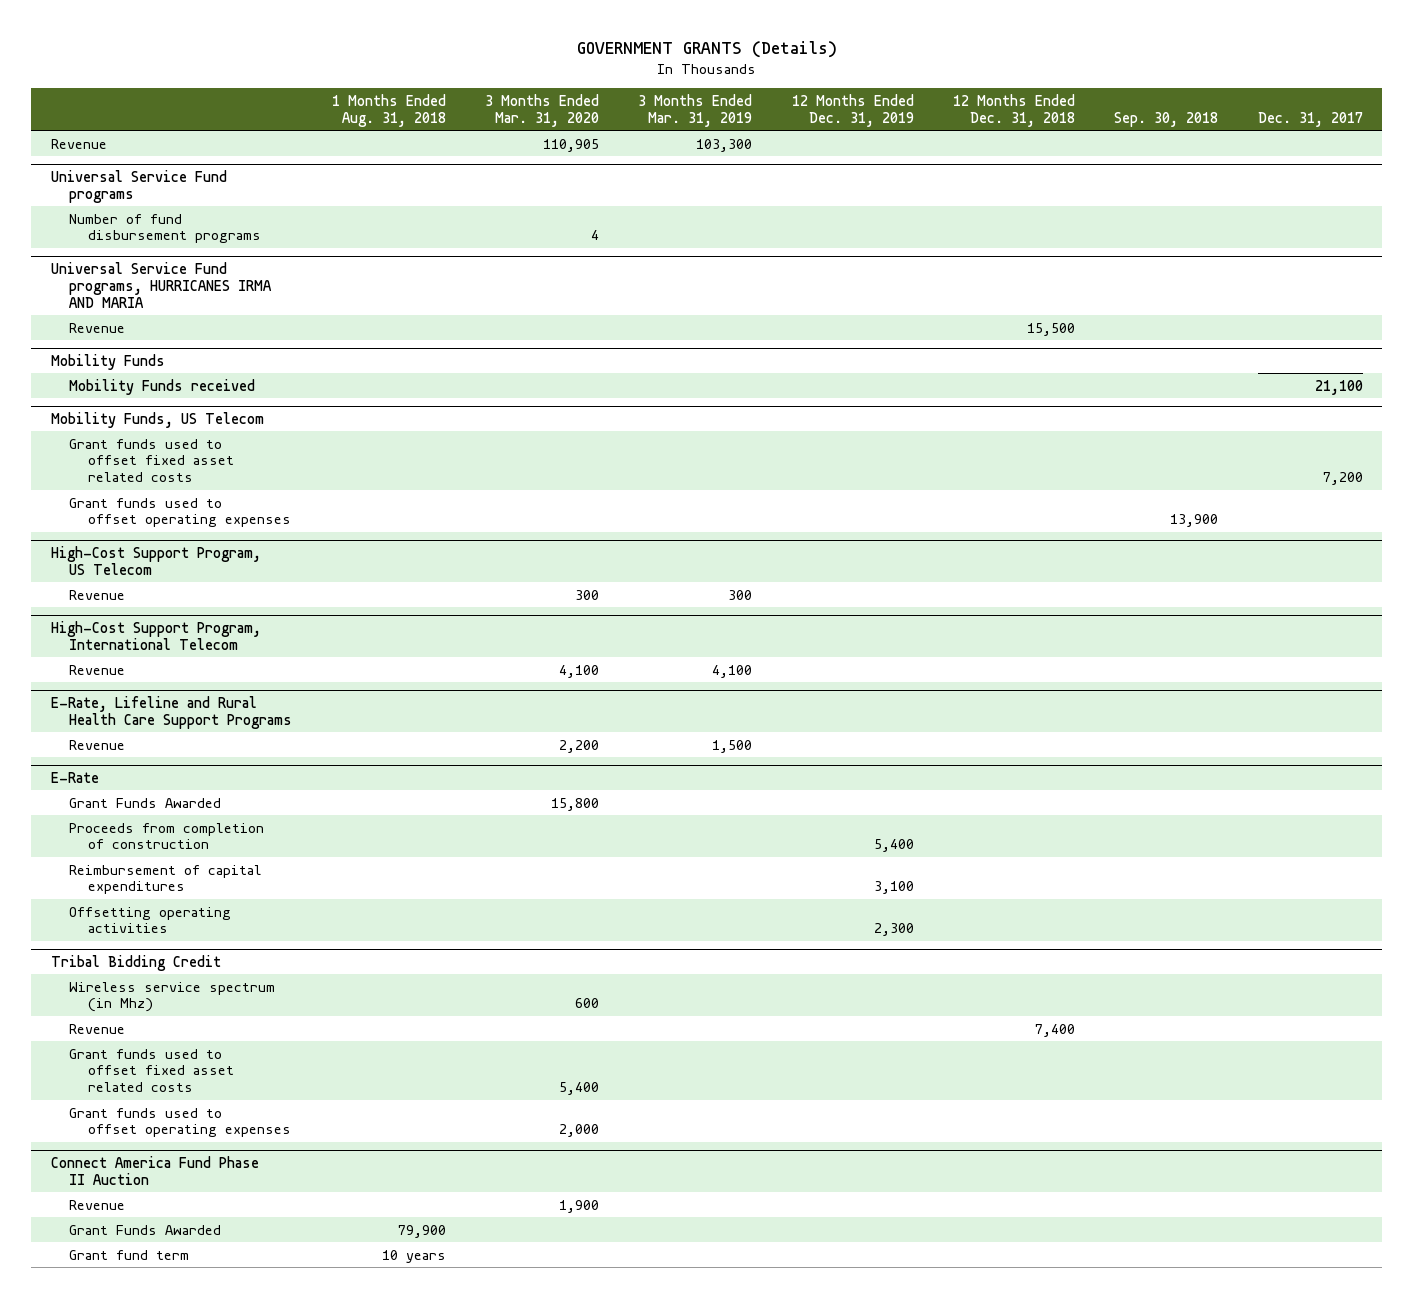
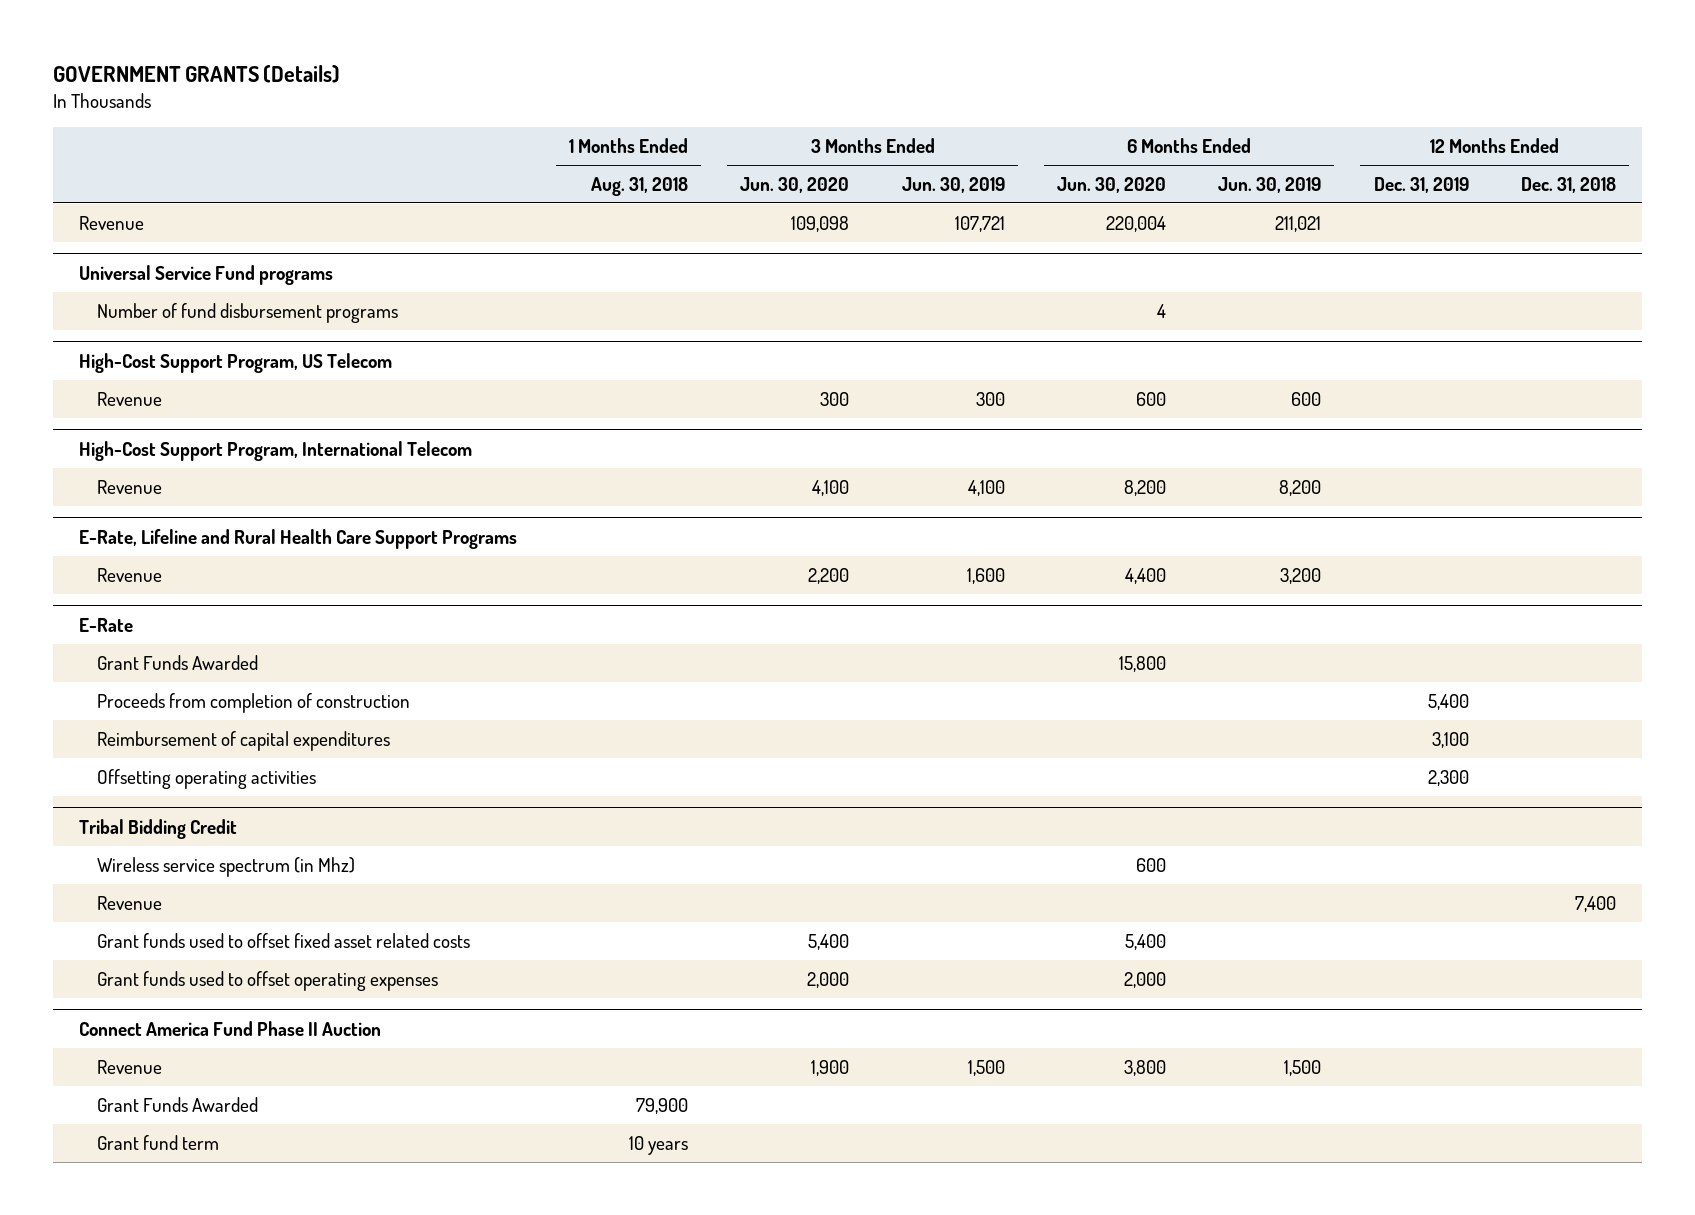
- | 1 Months Ended Aug. 31, 2018 | 3 Months Ended Mar. 31, 2020 | 3 Months Ended Mar. 31, 2019 | 12 Months Ended Dec. 31, 2019 | 12 Months Ended Dec. 31, 2018 | Sep. 30, 2018 | Dec. 31, 2017
+ | 1 Months Ended Aug. 31, 2018 | 3 Months Ended Jun. 30, 2020 | 3 Months Ended Jun. 30, 2019 | 6 Months Ended Jun. 30, 2020 | 6 Months Ended Jun. 30, 2019 | 12 Months Ended Dec. 31, 2019 | 12 Months Ended Dec. 31, 2018
- Universal Service Fund programs, HURRICANES IRMA AND MARIA
- Revenue | | | | | 15,500 | |
- Mobility Funds
- Mobility Funds received | | | | | | | 21,100
- Mobility Funds, US Telecom
- Grant funds used to offset fixed asset related costs | | | | | | | 7,200
- Grant funds used to offset operating expenses | | | | | | 13,900 |

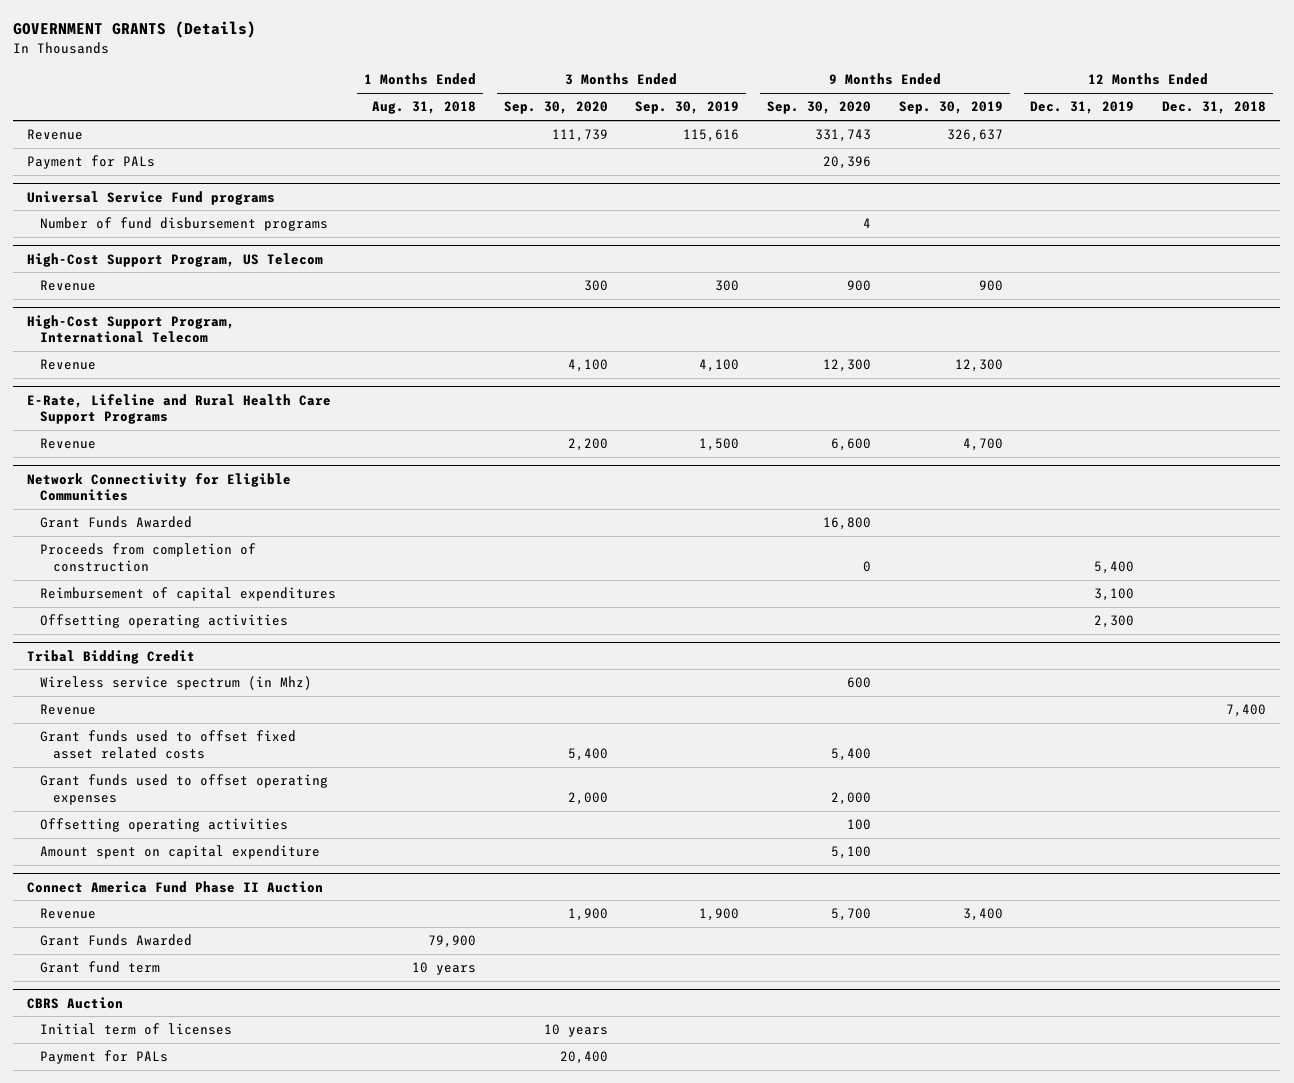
- | 1 Months Ended Aug. 31, 2018 | 3 Months Ended Jun. 30, 2020 | 3 Months Ended Jun. 30, 2019 | 6 Months Ended Jun. 30, 2020 | 6 Months Ended Jun. 30, 2019 | 12 Months Ended Dec. 31, 2019 | 12 Months Ended Dec. 31, 2018
+ | 1 Months Ended Aug. 31, 2018 | 3 Months Ended Sep. 30, 2020 | 3 Months Ended Sep. 30, 2019 | 9 Months Ended Sep. 30, 2020 | 9 Months Ended Sep. 30, 2019 | 12 Months Ended Dec. 31, 2019 | 12 Months Ended Dec. 31, 2018
+ Payment for PALs | | | | 20,396 | | |
- E-Rate
+ Network Connectivity for Eligible Communities
@ Tribal Bidding Credit
+ Offsetting operating activities | | | | 100 | | |
+ Amount spent on capital expenditure | | | | 5,100 | | |
+ CBRS Auction
+ Initial term of licenses | | 10 years | | | | |
+ Payment for PALs | | 20,400 | | | | |

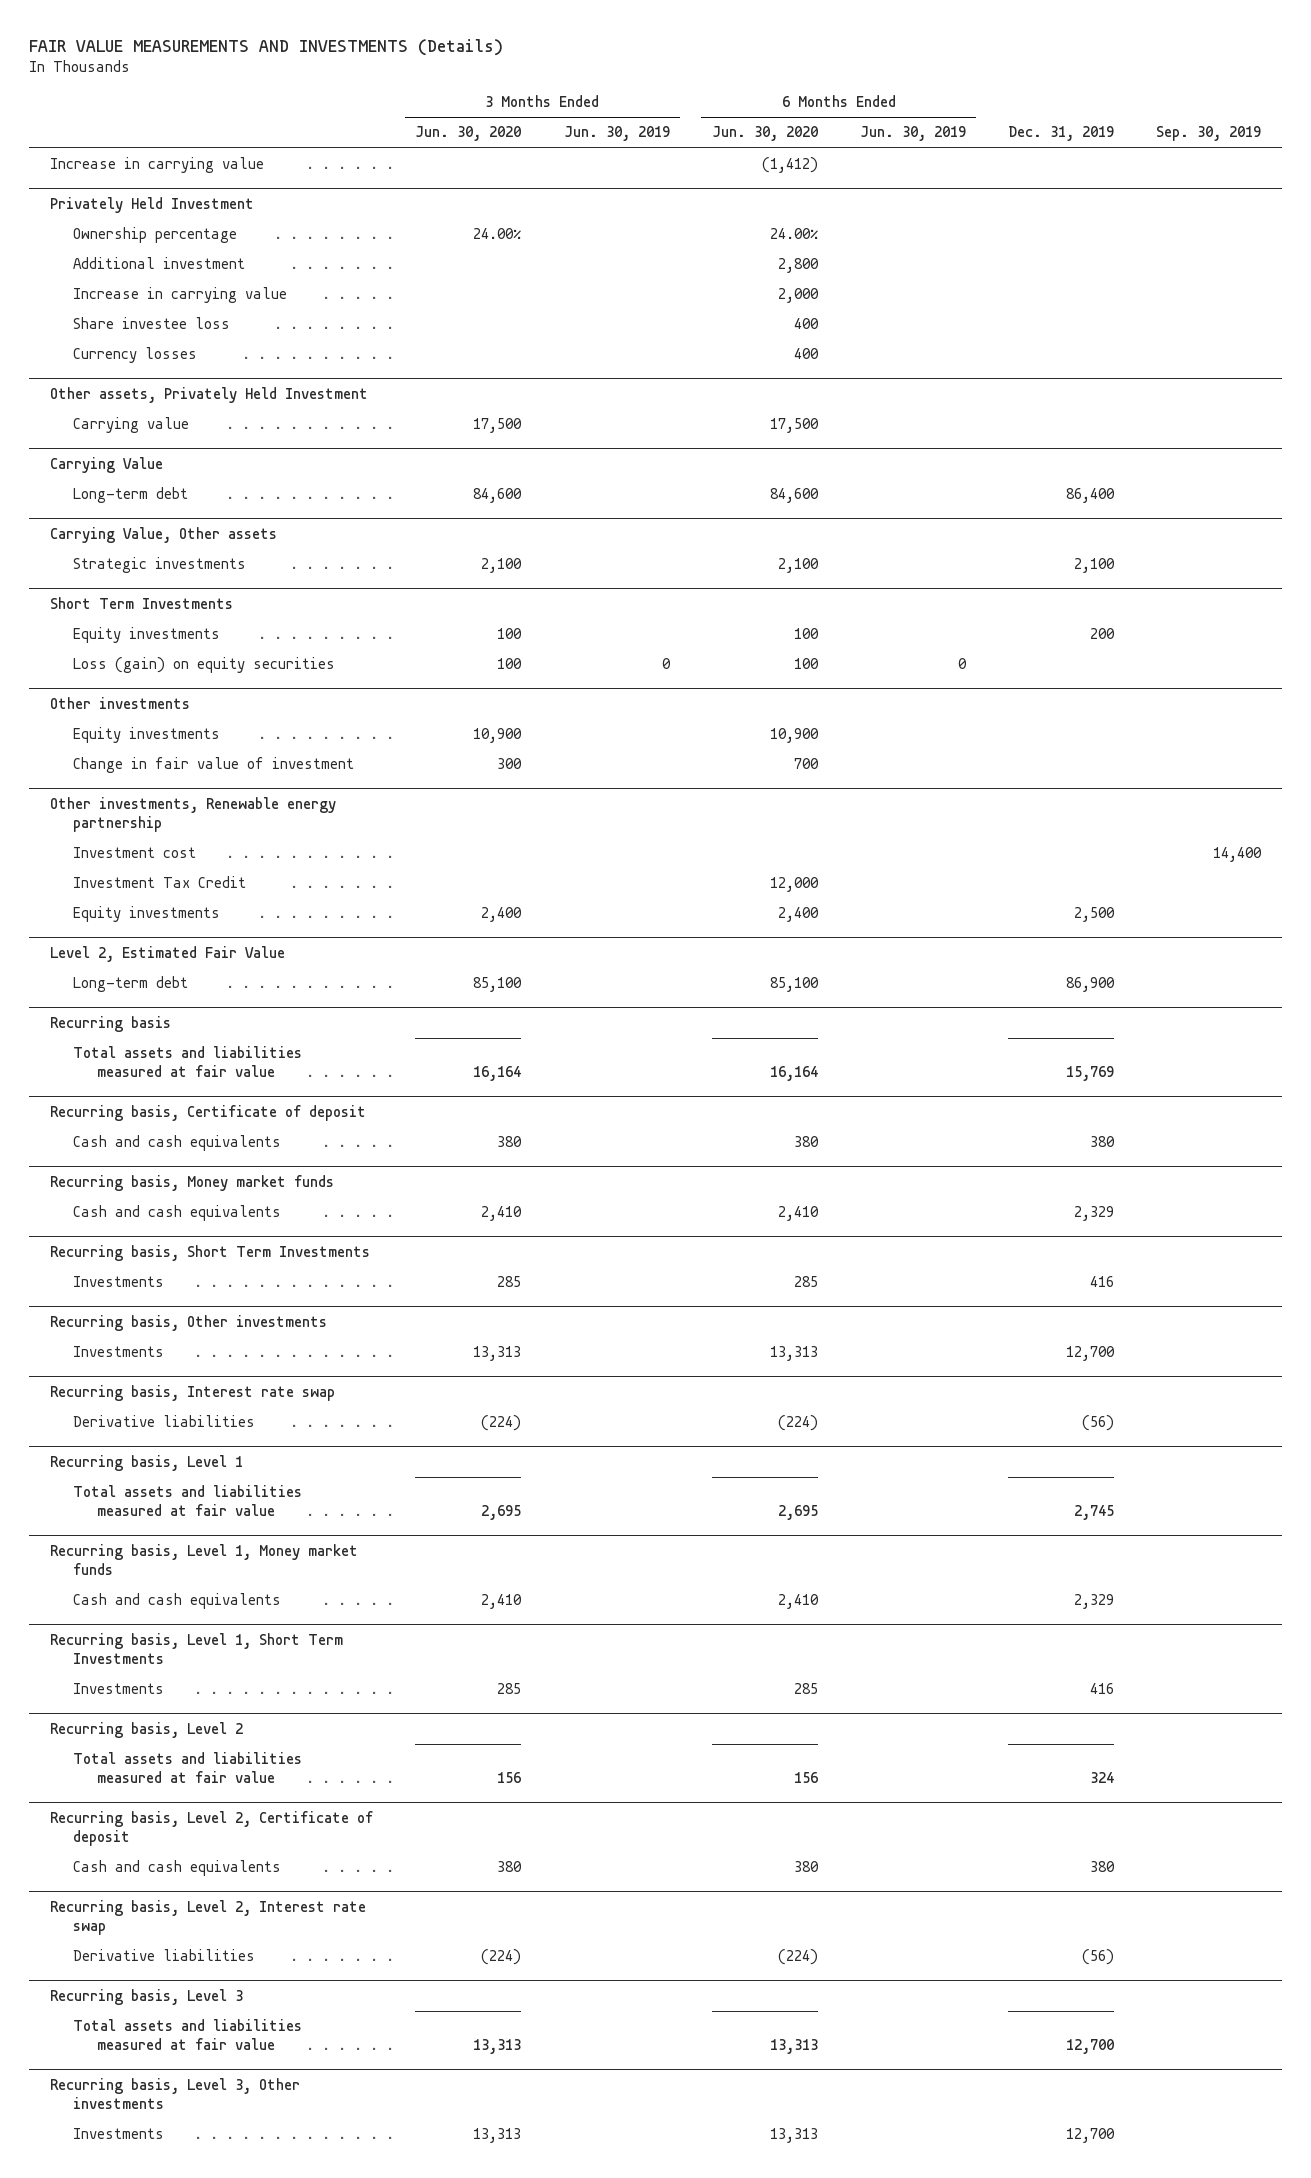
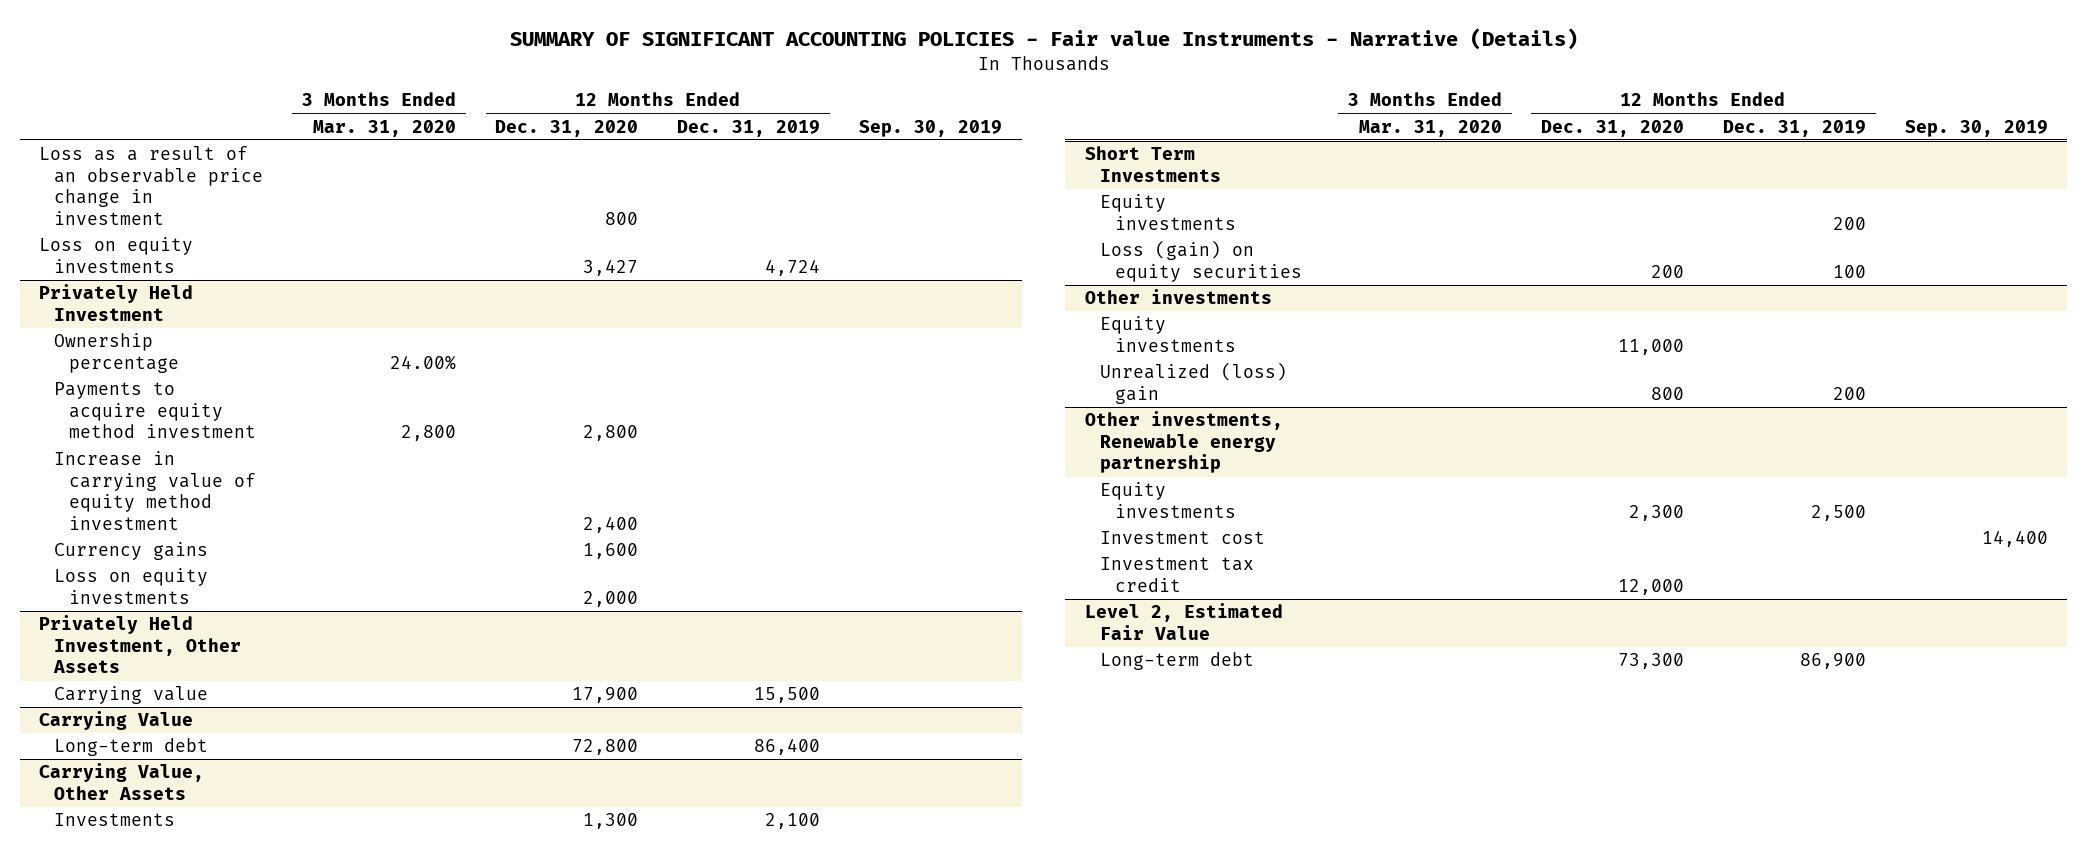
- FAIR VALUE MEASUREMENTS AND INVESTMENTS (Details)
+ SUMMARY OF SIGNIFICANT ACCOUNTING POLICIES - Fair value Instruments - Narrative (Details)
- | 3 Months Ended Jun. 30, 2020 | 3 Months Ended Jun. 30, 2019 | 6 Months Ended Jun. 30, 2020 | 6 Months Ended Jun. 30, 2019 | Dec. 31, 2019 | Sep. 30, 2019
+ | 3 Months Ended Mar. 31, 2020 | 12 Months Ended Dec. 31, 2020 | 12 Months Ended Dec. 31, 2019 | Sep. 30, 2019
- Increase in carrying value | | | (1,412) | | |
+ Loss as a result of an observable price change in investment | | 800 | |
+ Loss on equity investments | | 3,427 | 4,724 |
@ Privately Held Investment
- Additional investment | | | 2,800 | | |
- Increase in carrying value | | | 2,000 | | |
- Share investee loss | | | 400 | | |
- Currency losses | | | 400 | | |
- Other assets, Privately Held Investment
@ Privately Held Investment
+ Payments to acquire equity method investment | 2,800 | 2,800 | |
+ Increase in carrying value of equity method investment | | 2,400 | |
+ Currency gains | | 1,600 | |
+ Loss on equity investments | | 2,000 | |
+ Privately Held Investment, Other Assets
- Carrying Value, Other assets
- Strategic investments | 2,100 | | 2,100 | | 2,100 |
+ Carrying Value, Other Assets
+ Investments | | 1,300 | 2,100 |
@ Other investments
- Change in fair value of investment | 300 | | 700 | | |
+ Unrealized (loss) gain | | 800 | 200 |
@ Other investments, Renewable energy partnership
- Investment Tax Credit | | | 12,000 | | |
moved down: Investment cost | | | | 14,400
+ Investment tax credit | | 12,000 | |
- Recurring basis
- Total assets and liabilities measured at fair value | 16,164 | | 16,164 | | 15,769 |
- Recurring basis, Certificate of deposit
- Cash and cash equivalents | 380 | | 380 | | 380 |
- Recurring basis, Money market funds
- Cash and cash equivalents | 2,410 | | 2,410 | | 2,329 |
- Recurring basis, Short Term Investments
- Investments | 285 | | 285 | | 416 |
- Recurring basis, Other investments
- Investments | 13,313 | | 13,313 | | 12,700 |
- Recurring basis, Interest rate swap
- Derivative liabilities | (224) | | (224) | | (56) |
- Recurring basis, Level 1
- Total assets and liabilities measured at fair value | 2,695 | | 2,695 | | 2,745 |
- Recurring basis, Level 1, Money market funds
- Cash and cash equivalents | 2,410 | | 2,410 | | 2,329 |
- Recurring basis, Level 1, Short Term Investments
- Investments | 285 | | 285 | | 416 |
- Recurring basis, Level 2
- Total assets and liabilities measured at fair value | 156 | | 156 | | 324 |
- Recurring basis, Level 2, Certificate of deposit
- Cash and cash equivalents | 380 | | 380 | | 380 |
- Recurring basis, Level 2, Interest rate swap
- Derivative liabilities | (224) | | (224) | | (56) |
- Recurring basis, Level 3
- Total assets and liabilities measured at fair value | 13,313 | | 13,313 | | 12,700 |
- Recurring basis, Level 3, Other investments
- Investments | 13,313 | | 13,313 | | 12,700 |

